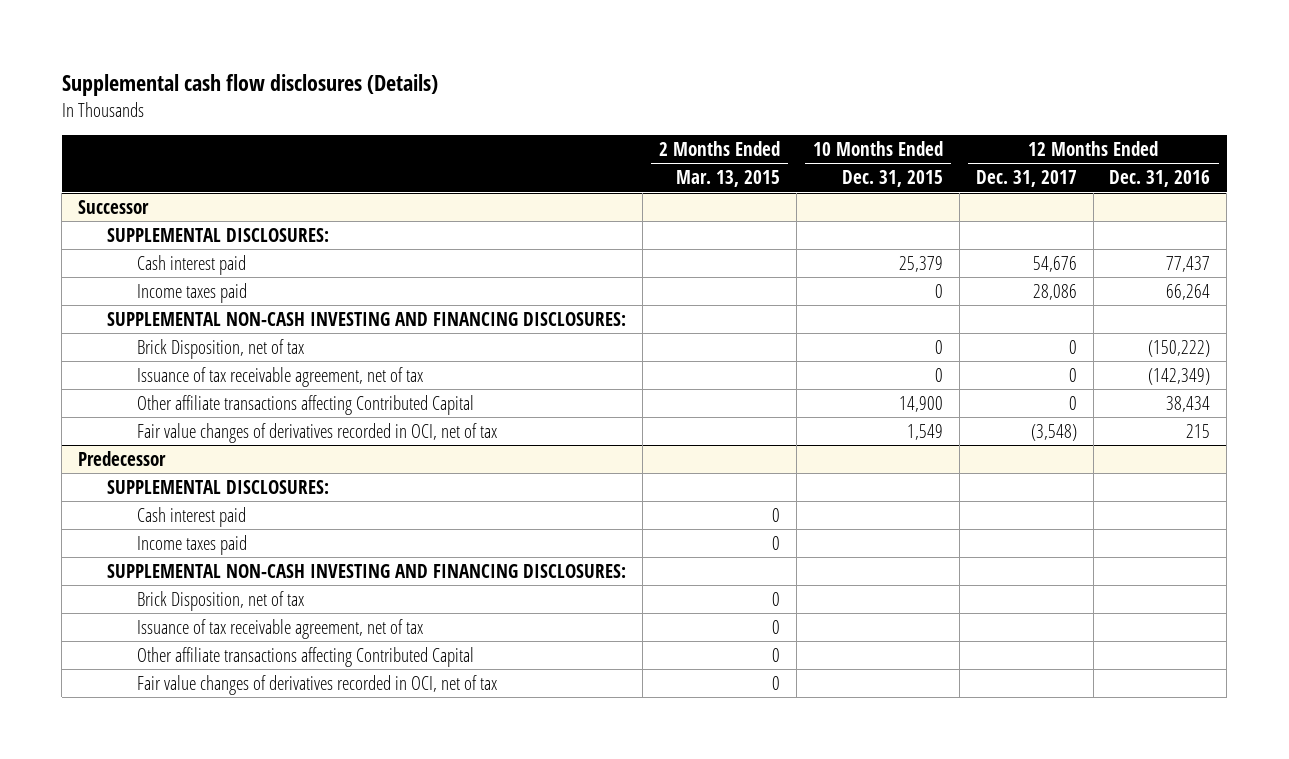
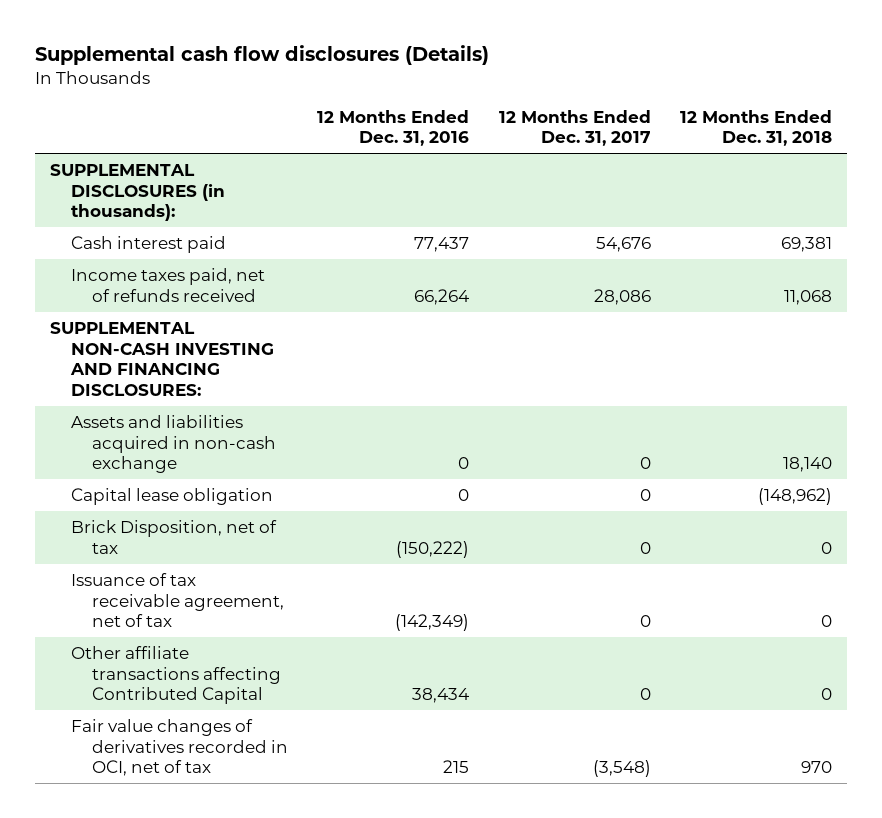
- | 2 Months Ended Mar. 13, 2015 | 10 Months Ended Dec. 31, 2015 | 12 Months Ended Dec. 31, 2017 | 12 Months Ended Dec. 31, 2016
+ | 12 Months Ended Dec. 31, 2016 | 12 Months Ended Dec. 31, 2017 | 12 Months Ended Dec. 31, 2018
- Successor
- SUPPLEMENTAL DISCLOSURES:
+ SUPPLEMENTAL DISCLOSURES (in thousands):
- Income taxes paid | | 0 | 28,086 | 66,264
+ Income taxes paid, net of refunds received | 66,264 | 28,086 | 11,068
+ Assets and liabilities acquired in non-cash exchange | 0 | 0 | 18,140
+ Capital lease obligation | 0 | 0 | (148,962)
- Predecessor
- SUPPLEMENTAL DISCLOSURES:
- Cash interest paid | 0 | | |
- Income taxes paid | 0 | | |
- SUPPLEMENTAL NON-CASH INVESTING AND FINANCING DISCLOSURES:
- Brick Disposition, net of tax | 0 | | |
- Issuance of tax receivable agreement, net of tax | 0 | | |
- Other affiliate transactions affecting Contributed Capital | 0 | | |
- Fair value changes of derivatives recorded in OCI, net of tax | 0 | | |

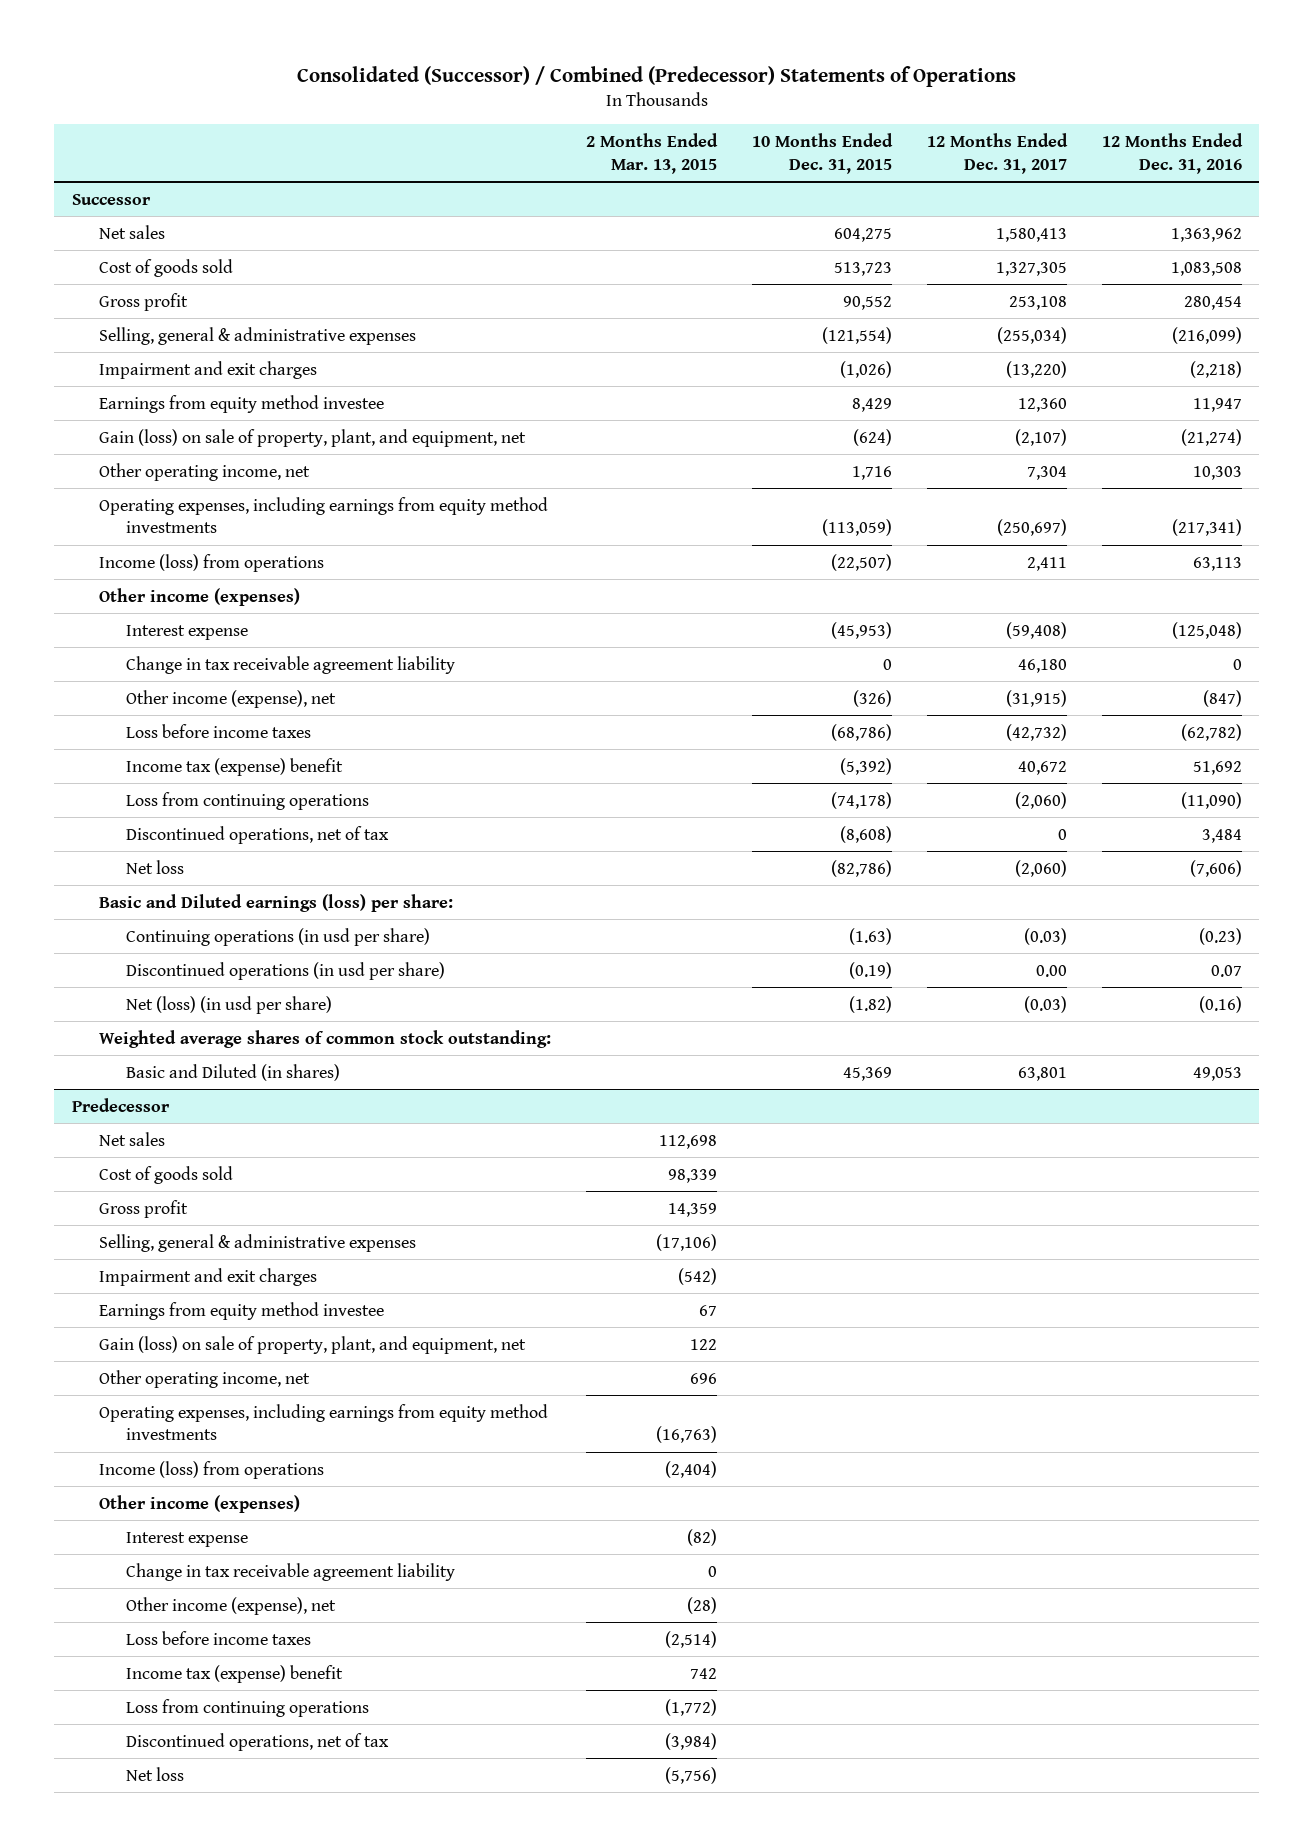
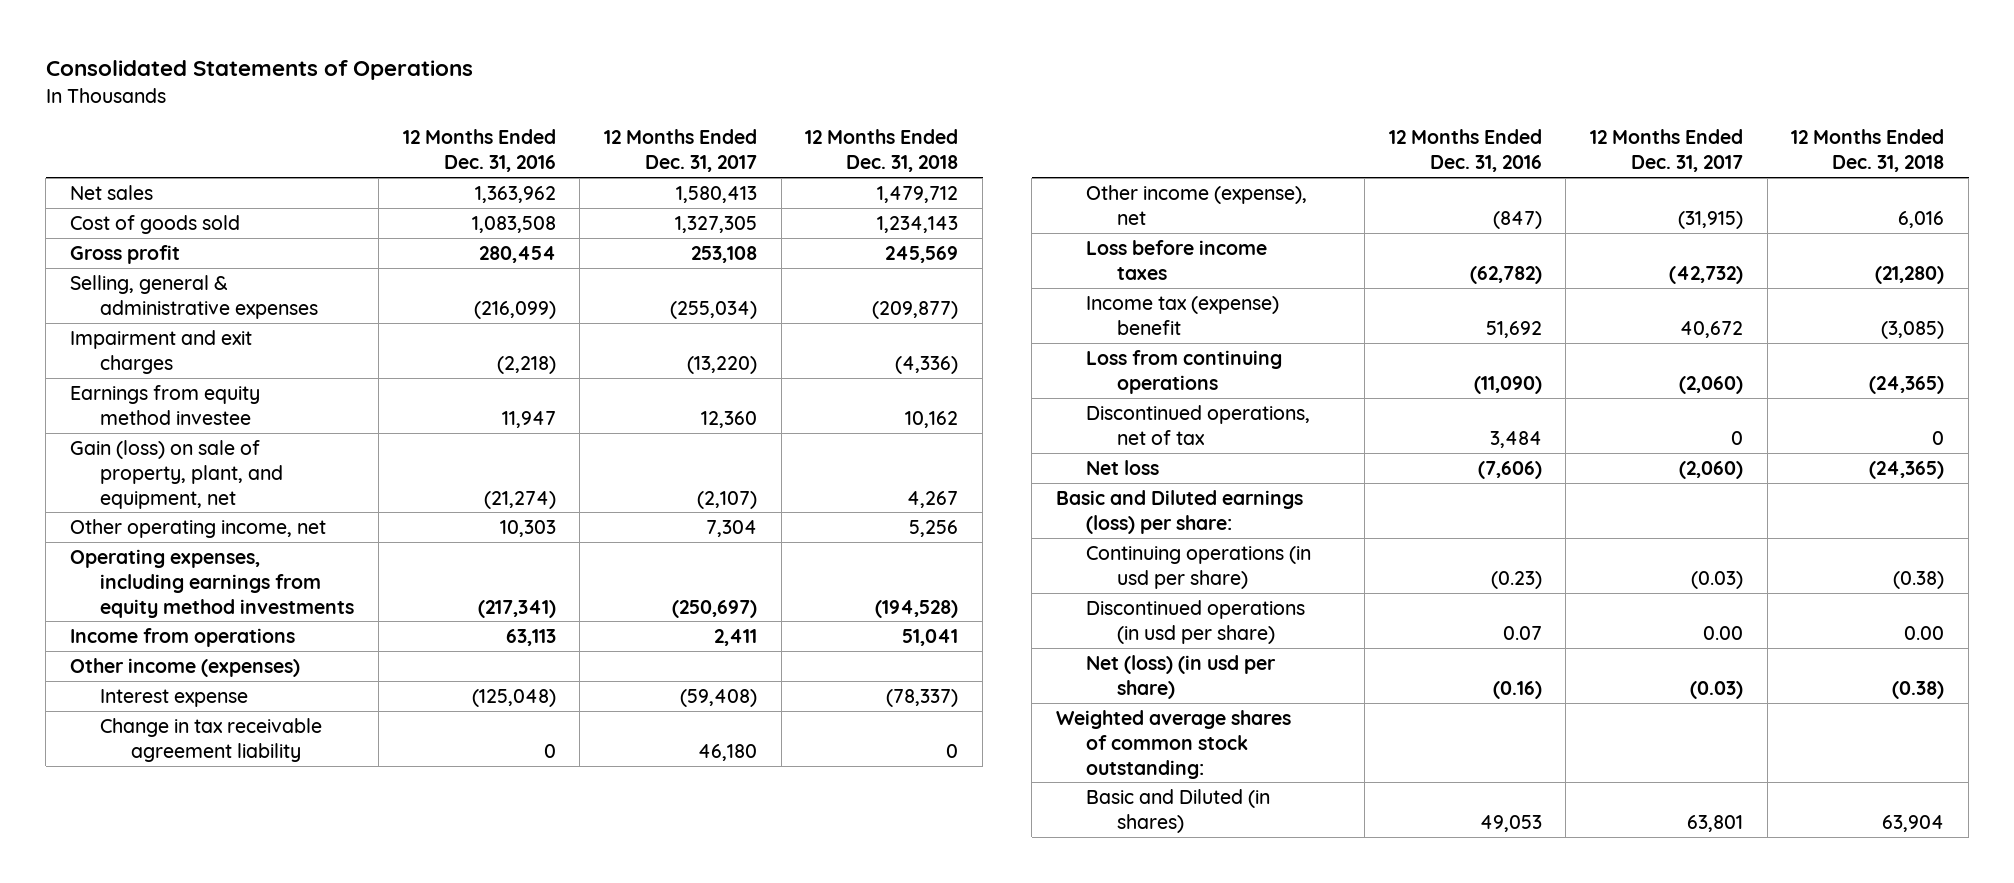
- Consolidated (Successor) / Combined (Predecessor) Statements of Operations
+ Consolidated Statements of Operations
- | 2 Months Ended Mar. 13, 2015 | 10 Months Ended Dec. 31, 2015 | 12 Months Ended Dec. 31, 2017 | 12 Months Ended Dec. 31, 2016
+ | 12 Months Ended Dec. 31, 2016 | 12 Months Ended Dec. 31, 2017 | 12 Months Ended Dec. 31, 2018
- Successor
- Income (loss) from operations | | (22,507) | 2,411 | 63,113
+ Income from operations | 63,113 | 2,411 | 51,041
- Predecessor
- Net sales | 112,698 | | |
- Cost of goods sold | 98,339 | | |
- Gross profit | 14,359 | | |
- Selling, general & administrative expenses | (17,106) | | |
- Impairment and exit charges | (542) | | |
- Earnings from equity method investee | 67 | | |
- Gain (loss) on sale of property, plant, and equipment, net | 122 | | |
- Other operating income, net | 696 | | |
- Operating expenses, including earnings from equity method investments | (16,763) | | |
- Income (loss) from operations | (2,404) | | |
- Other income (expenses)
- Interest expense | (82) | | |
- Change in tax receivable agreement liability | 0 | | |
- Other income (expense), net | (28) | | |
- Loss before income taxes | (2,514) | | |
- Income tax (expense) benefit | 742 | | |
- Loss from continuing operations | (1,772) | | |
- Discontinued operations, net of tax | (3,984) | | |
- Net loss | (5,756) | | |

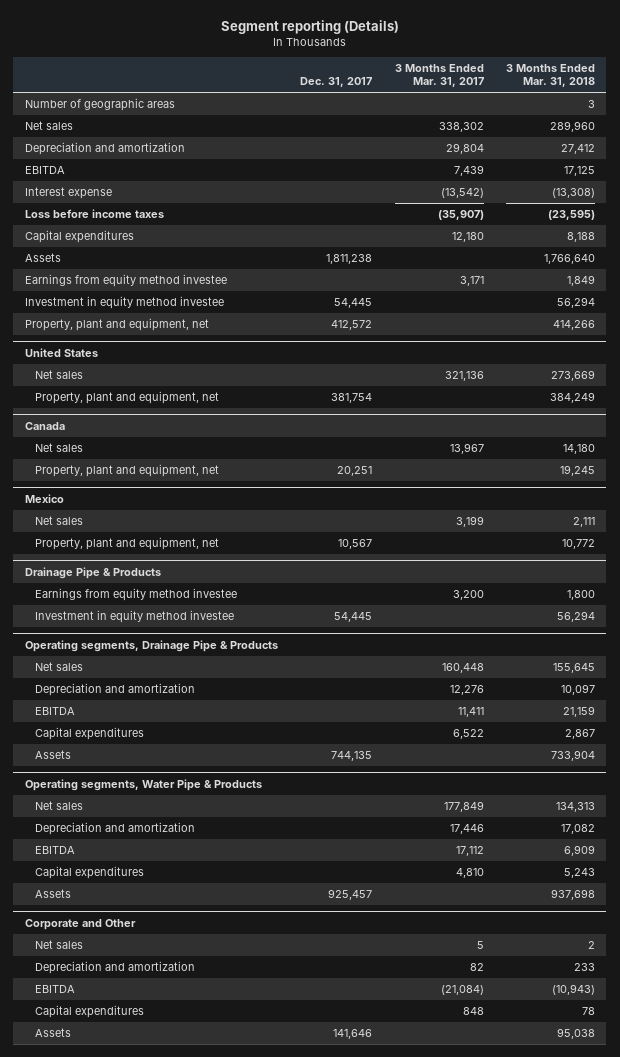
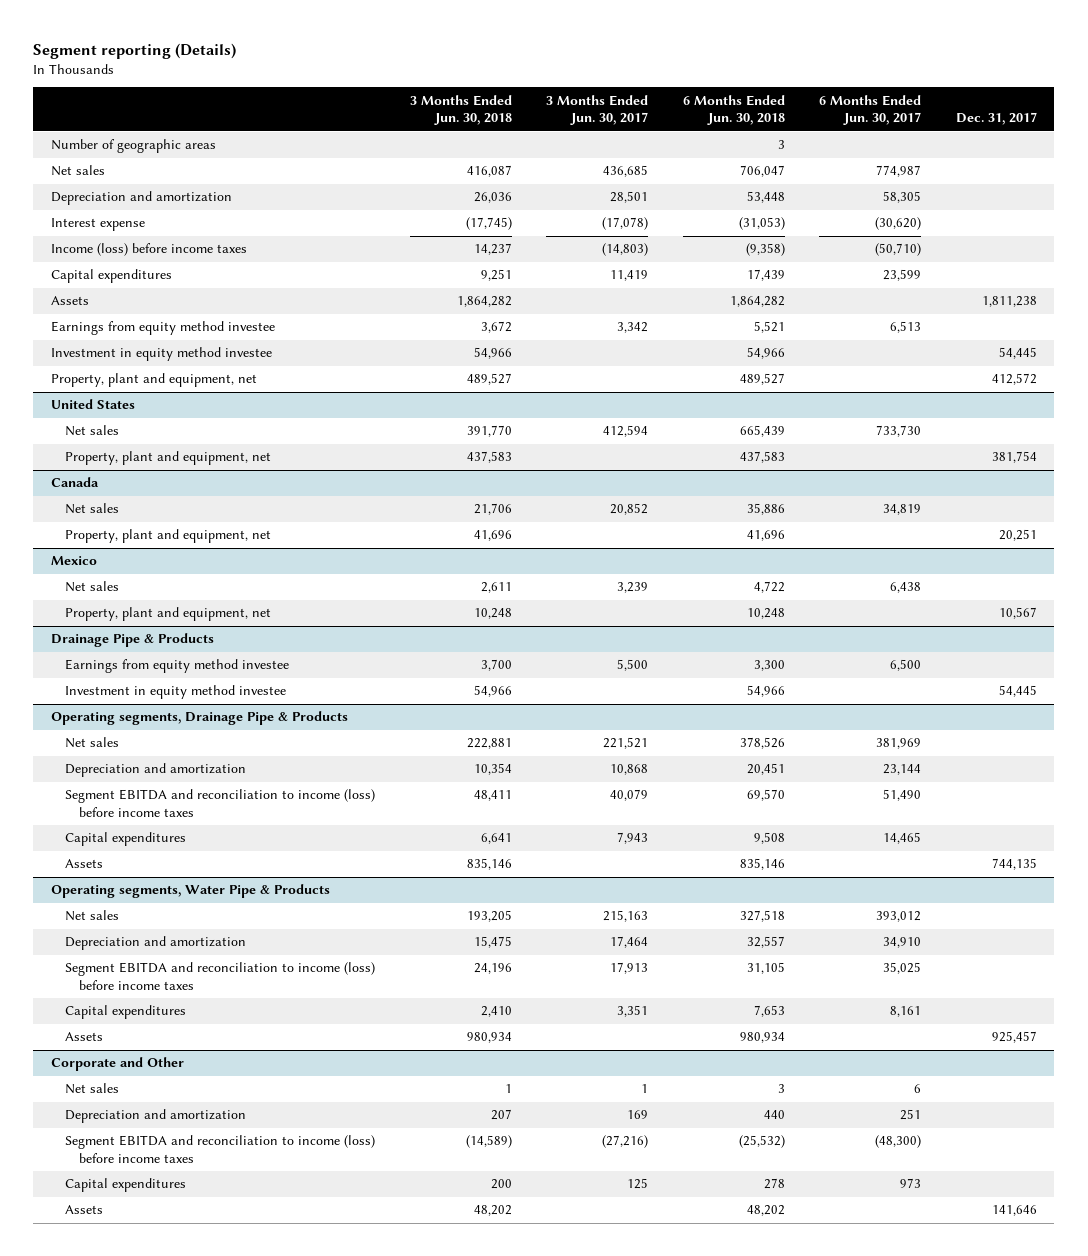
- | Dec. 31, 2017 | 3 Months Ended Mar. 31, 2017 | 3 Months Ended Mar. 31, 2018
+ | 3 Months Ended Jun. 30, 2018 | 3 Months Ended Jun. 30, 2017 | 6 Months Ended Jun. 30, 2018 | 6 Months Ended Jun. 30, 2017 | Dec. 31, 2017
- EBITDA | | 7,439 | 17,125
- Loss before income taxes | | (35,907) | (23,595)
+ Income (loss) before income taxes | 14,237 | (14,803) | (9,358) | (50,710) |
@ Operating segments, Drainage Pipe & Products
- EBITDA | | 11,411 | 21,159
+ Segment EBITDA and reconciliation to income (loss) before income taxes | 48,411 | 40,079 | 69,570 | 51,490 |
@ Operating segments, Water Pipe & Products
- EBITDA | | 17,112 | 6,909
+ Segment EBITDA and reconciliation to income (loss) before income taxes | 24,196 | 17,913 | 31,105 | 35,025 |
@ Corporate and Other
- EBITDA | | (21,084) | (10,943)
+ Segment EBITDA and reconciliation to income (loss) before income taxes | (14,589) | (27,216) | (25,532) | (48,300) |

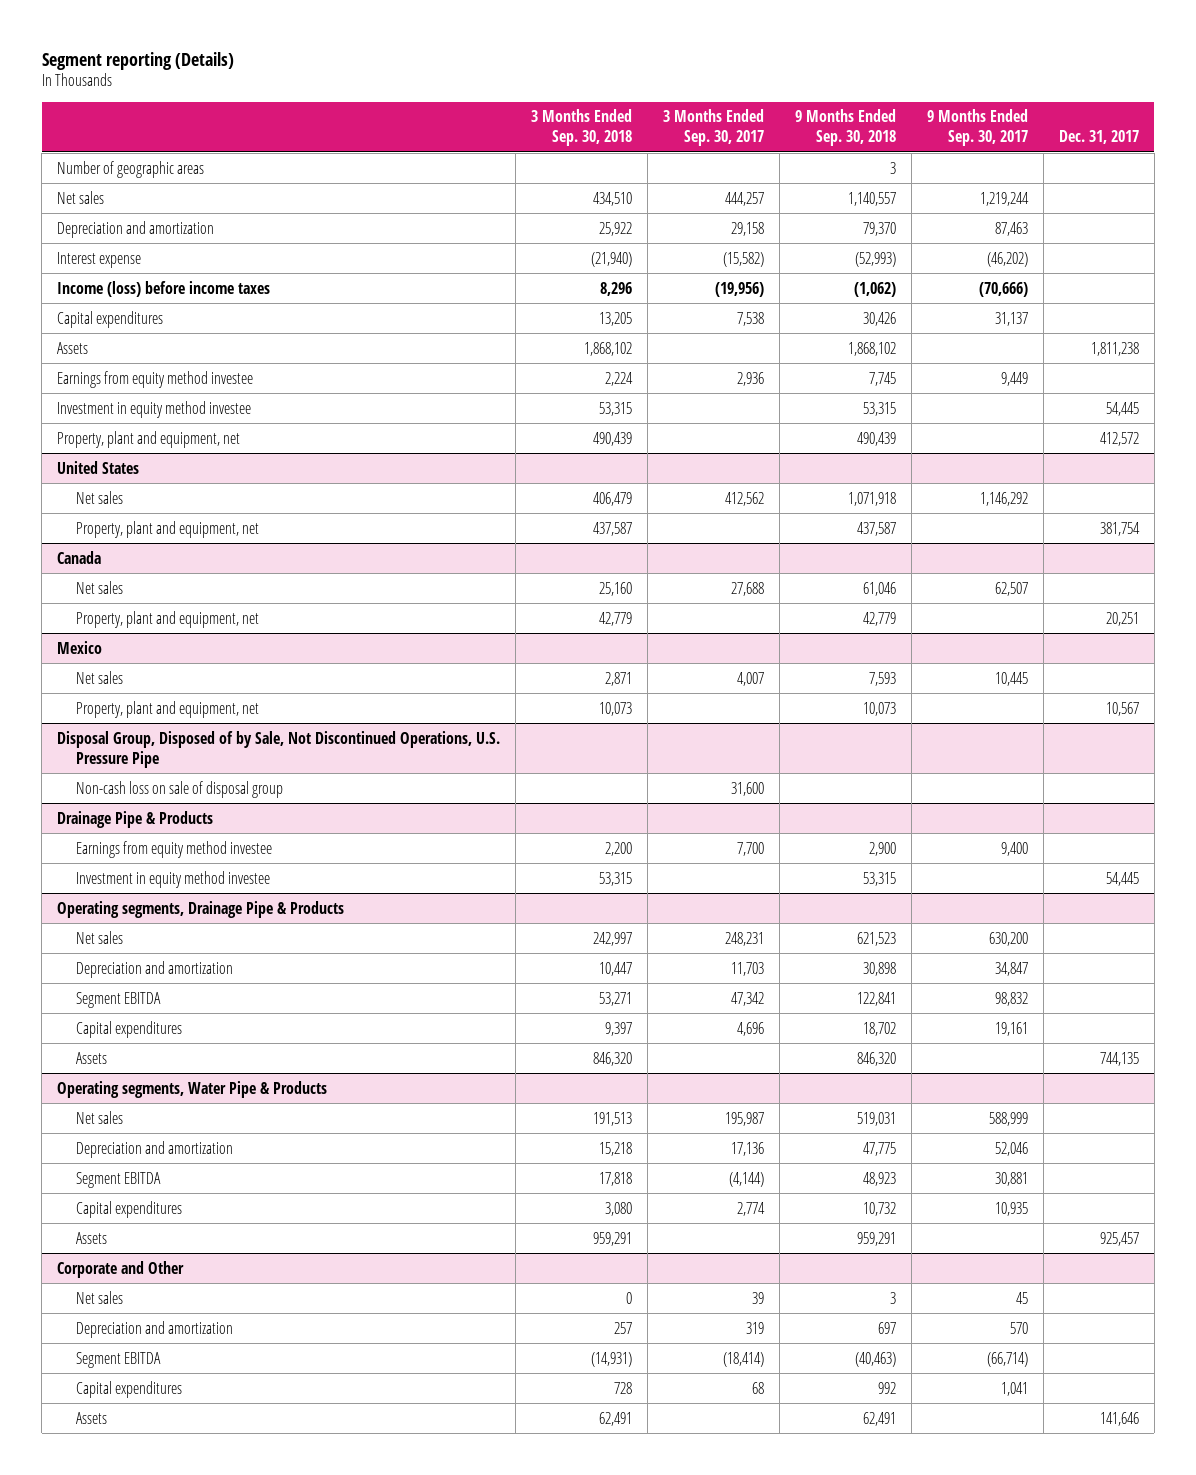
- | 3 Months Ended Jun. 30, 2018 | 3 Months Ended Jun. 30, 2017 | 6 Months Ended Jun. 30, 2018 | 6 Months Ended Jun. 30, 2017 | Dec. 31, 2017
+ | 3 Months Ended Sep. 30, 2018 | 3 Months Ended Sep. 30, 2017 | 9 Months Ended Sep. 30, 2018 | 9 Months Ended Sep. 30, 2017 | Dec. 31, 2017
+ Disposal Group, Disposed of by Sale, Not Discontinued Operations, U.S. Pressure Pipe
+ Non-cash loss on sale of disposal group | | 31,600 | | |
@ Operating segments, Drainage Pipe & Products
- Segment EBITDA and reconciliation to income (loss) before income taxes | 48,411 | 40,079 | 69,570 | 51,490 |
+ Segment EBITDA | 53,271 | 47,342 | 122,841 | 98,832 |
@ Operating segments, Water Pipe & Products
- Segment EBITDA and reconciliation to income (loss) before income taxes | 24,196 | 17,913 | 31,105 | 35,025 |
+ Segment EBITDA | 17,818 | (4,144) | 48,923 | 30,881 |
@ Corporate and Other
- Segment EBITDA and reconciliation to income (loss) before income taxes | (14,589) | (27,216) | (25,532) | (48,300) |
+ Segment EBITDA | (14,931) | (18,414) | (40,463) | (66,714) |

